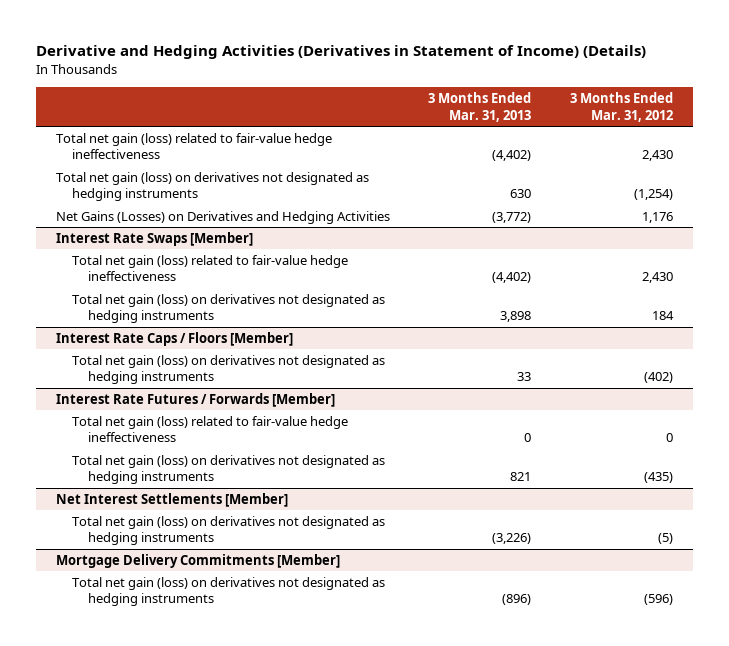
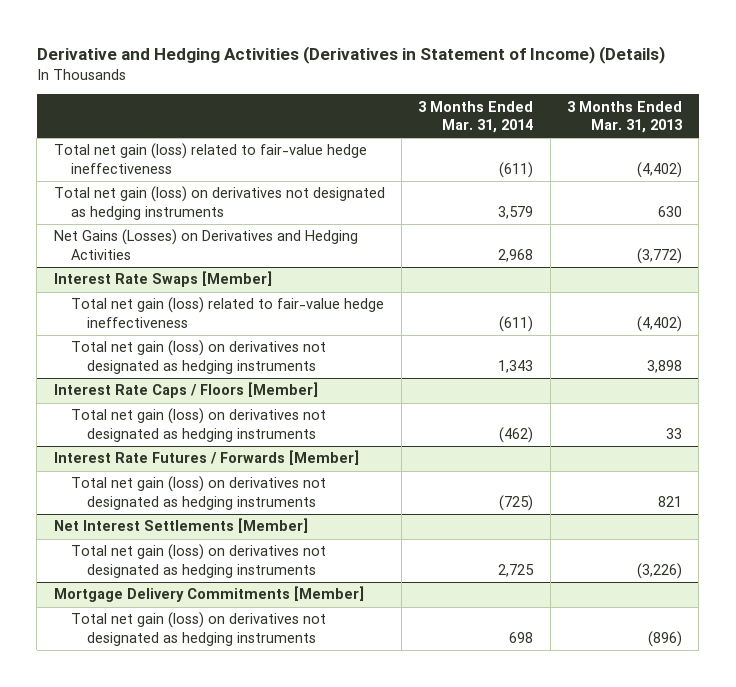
- | 3 Months Ended Mar. 31, 2013 | 3 Months Ended Mar. 31, 2012
+ | 3 Months Ended Mar. 31, 2014 | 3 Months Ended Mar. 31, 2013
@ Interest Rate Futures / Forwards [Member]
- Total net gain (loss) related to fair-value hedge ineffectiveness | 0 | 0

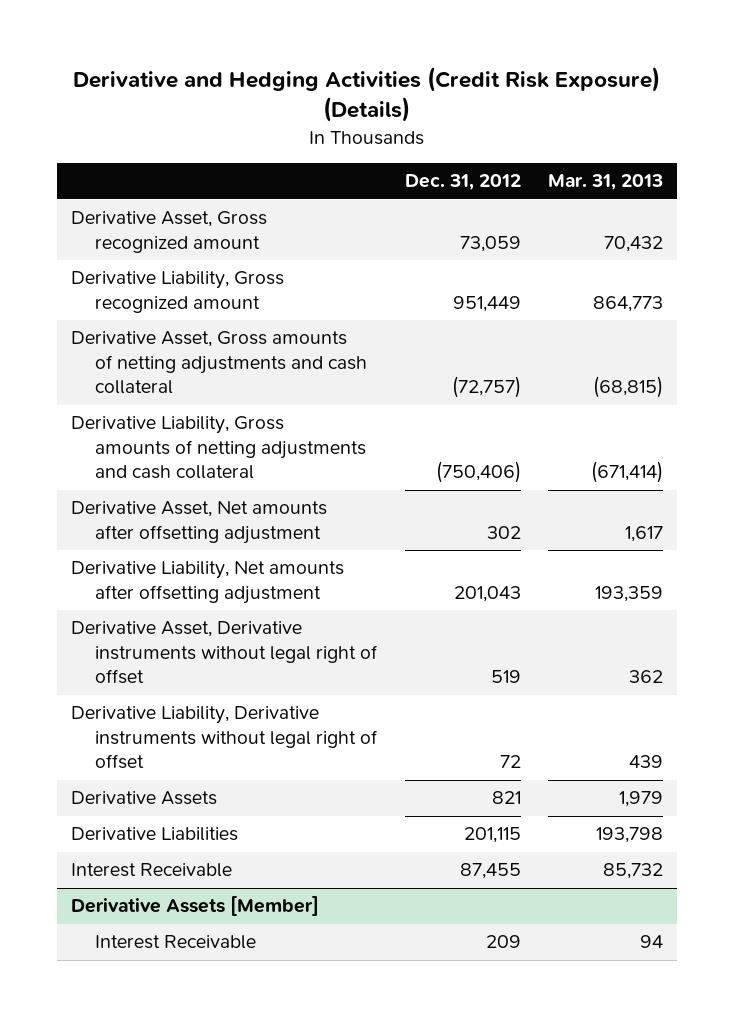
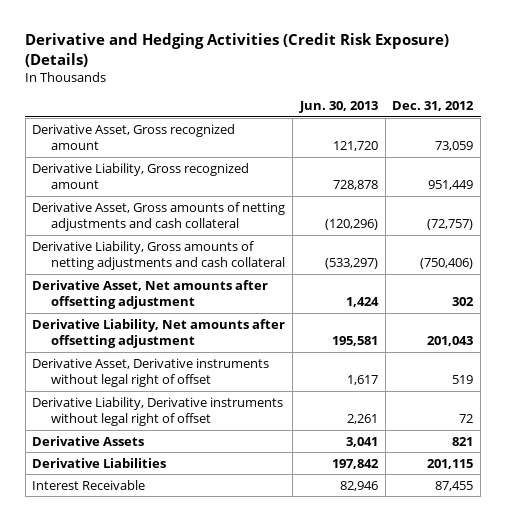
- | Dec. 31, 2012 | Mar. 31, 2013
+ | Jun. 30, 2013 | Dec. 31, 2012
- Derivative Assets [Member]
- Interest Receivable | 209 | 94

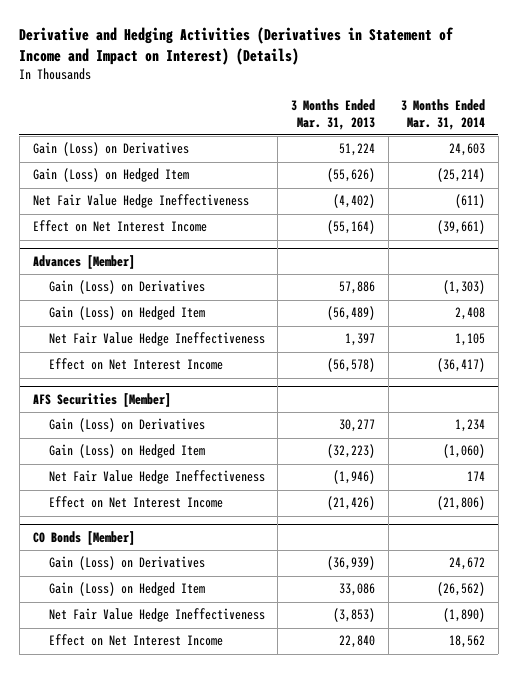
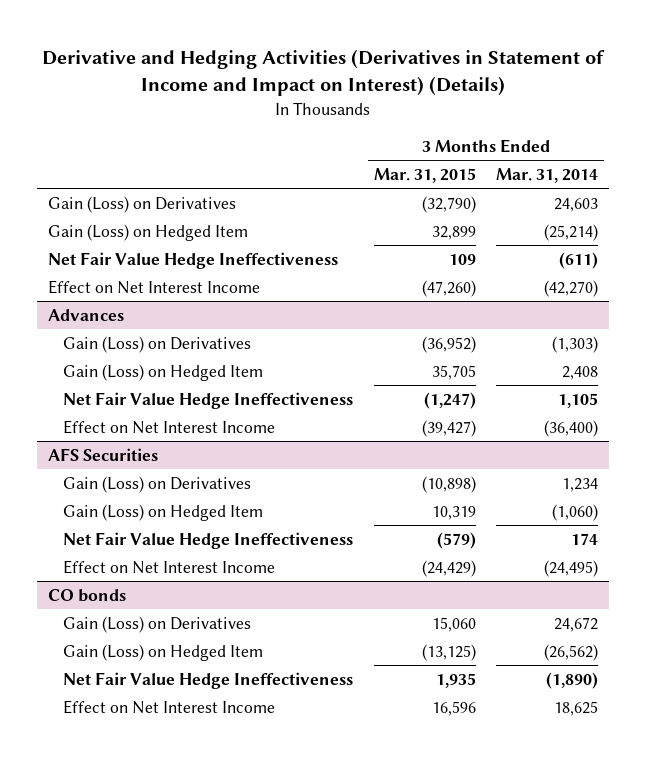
- | 3 Months Ended Mar. 31, 2013 | 3 Months Ended Mar. 31, 2014
+ | 3 Months Ended Mar. 31, 2015 | 3 Months Ended Mar. 31, 2014
- Effect on Net Interest Income | (55,164) | (39,661)
- Advances [Member]
+ Effect on Net Interest Income | (47,260) | (42,270)
+ Advances
- Effect on Net Interest Income | (56,578) | (36,417)
- AFS Securities [Member]
+ Effect on Net Interest Income | (39,427) | (36,400)
+ AFS Securities
- Effect on Net Interest Income | (21,426) | (21,806)
- CO Bonds [Member]
+ Effect on Net Interest Income | (24,429) | (24,495)
+ CO bonds
- Effect on Net Interest Income | 22,840 | 18,562
+ Effect on Net Interest Income | 16,596 | 18,625

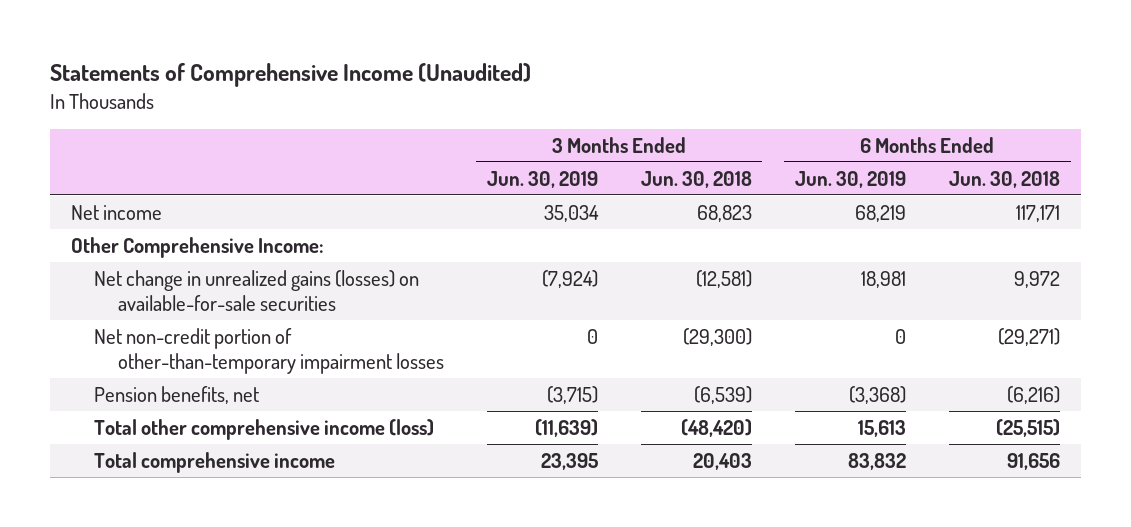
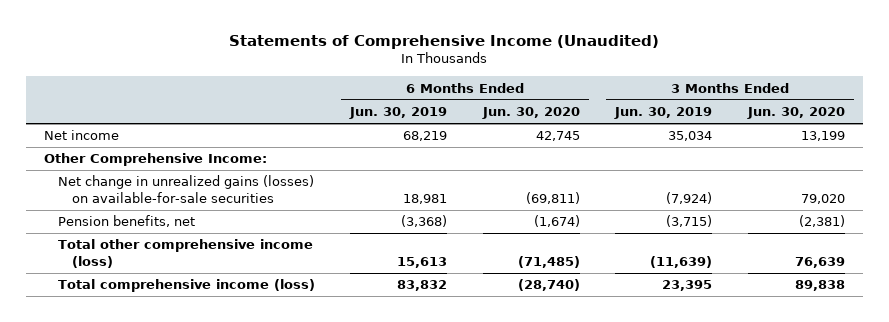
- | 3 Months Ended Jun. 30, 2019 | 3 Months Ended Jun. 30, 2018 | 6 Months Ended Jun. 30, 2019 | 6 Months Ended Jun. 30, 2018
+ | 6 Months Ended Jun. 30, 2019 | 6 Months Ended Jun. 30, 2020 | 3 Months Ended Jun. 30, 2019 | 3 Months Ended Jun. 30, 2020
- Net non-credit portion of other-than-temporary impairment losses | 0 | (29,300) | 0 | (29,271)
- Total comprehensive income | 23,395 | 20,403 | 83,832 | 91,656
+ Total comprehensive income (loss) | 83,832 | (28,740) | 23,395 | 89,838

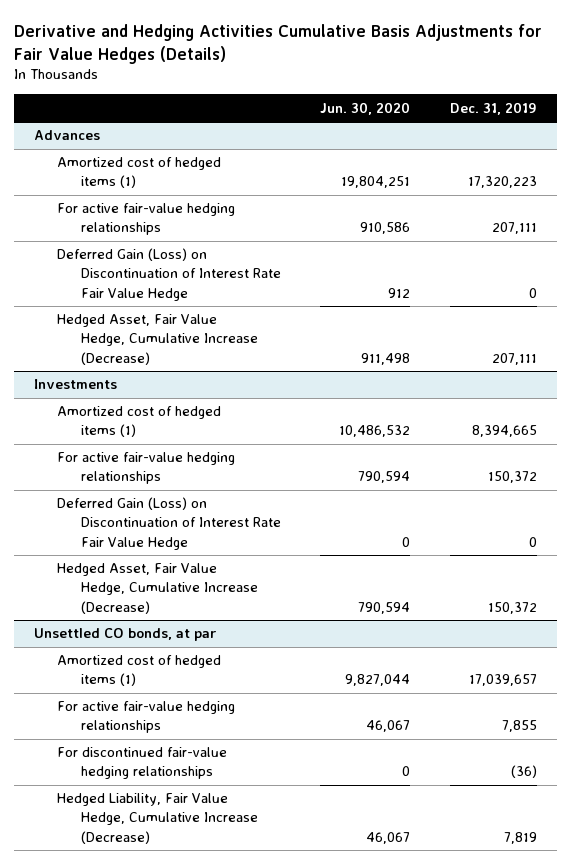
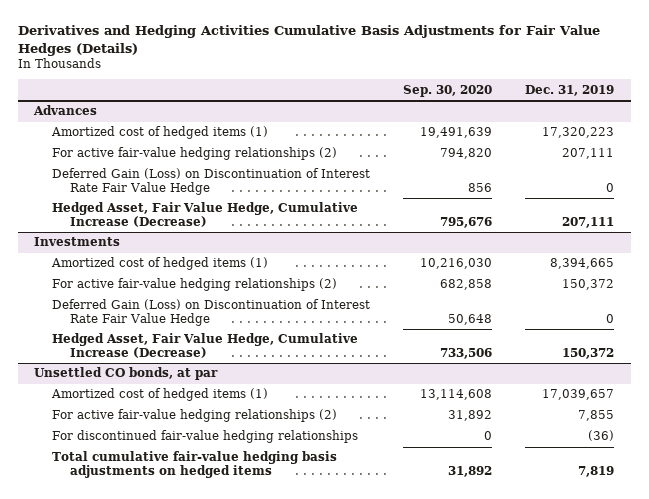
- Derivative and Hedging Activities Cumulative Basis Adjustments for Fair Value Hedges (Details)
+ Derivatives and Hedging Activities Cumulative Basis Adjustments for Fair Value Hedges (Details)
- | Jun. 30, 2020 | Dec. 31, 2019
+ | Sep. 30, 2020 | Dec. 31, 2019
@ Advances
- For active fair-value hedging relationships | 910,586 | 207,111
+ For active fair-value hedging relationships (2) | 794,820 | 207,111
@ Investments
- For active fair-value hedging relationships | 790,594 | 150,372
+ For active fair-value hedging relationships (2) | 682,858 | 150,372
@ Unsettled CO bonds, at par
- For active fair-value hedging relationships | 46,067 | 7,855
+ For active fair-value hedging relationships (2) | 31,892 | 7,855
- Hedged Liability, Fair Value Hedge, Cumulative Increase (Decrease) | 46,067 | 7,819
+ Total cumulative fair-value hedging basis adjustments on hedged items | 31,892 | 7,819

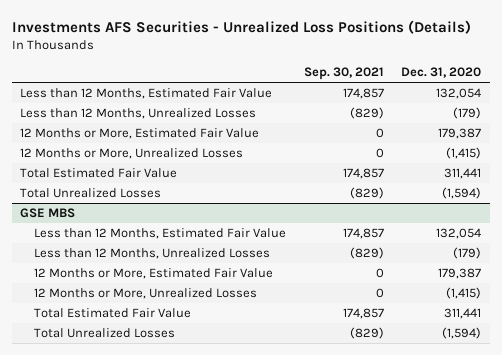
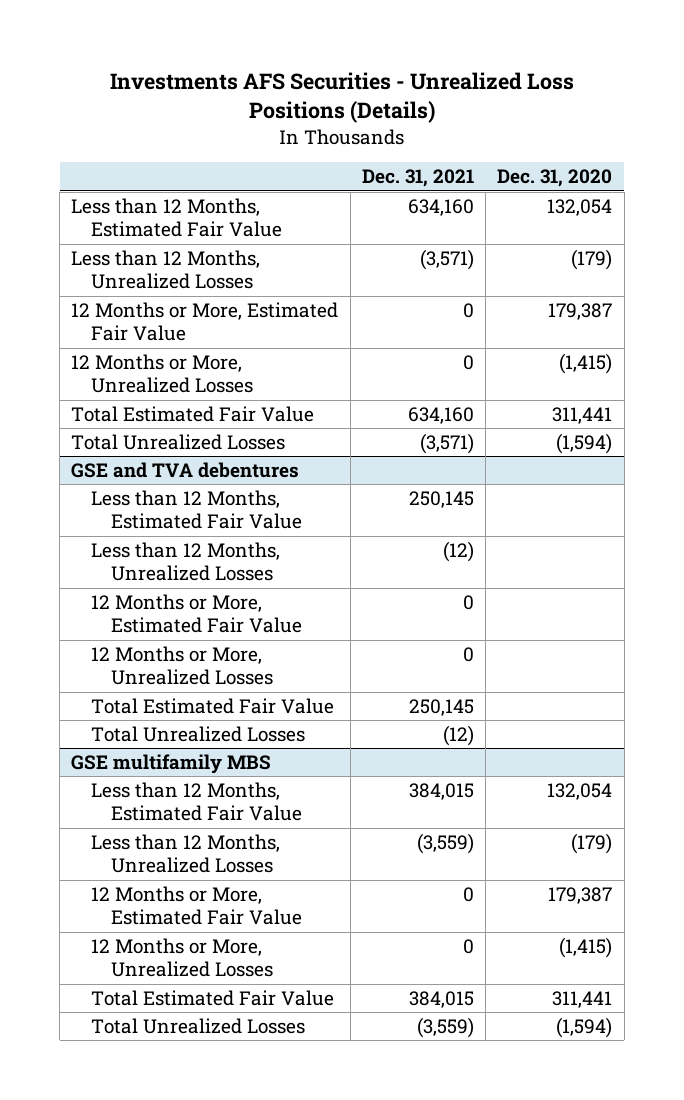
- | Sep. 30, 2021 | Dec. 31, 2020
+ | Dec. 31, 2021 | Dec. 31, 2020
- GSE MBS
+ GSE and TVA debentures
+ Less than 12 Months, Estimated Fair Value | 250,145 |
+ Less than 12 Months, Unrealized Losses | (12) |
+ 12 Months or More, Estimated Fair Value | 0 |
+ 12 Months or More, Unrealized Losses | 0 |
+ Total Estimated Fair Value | 250,145 |
+ Total Unrealized Losses | (12) |
+ GSE multifamily MBS

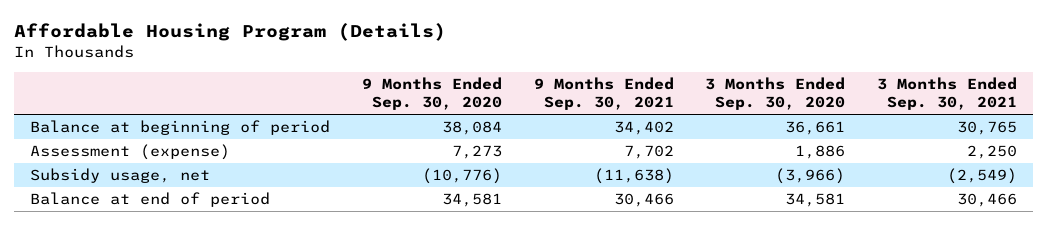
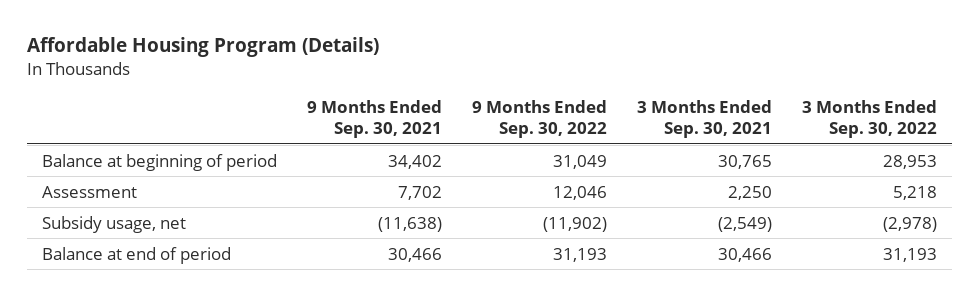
- | 9 Months Ended Sep. 30, 2020 | 9 Months Ended Sep. 30, 2021 | 3 Months Ended Sep. 30, 2020 | 3 Months Ended Sep. 30, 2021
+ | 9 Months Ended Sep. 30, 2021 | 9 Months Ended Sep. 30, 2022 | 3 Months Ended Sep. 30, 2021 | 3 Months Ended Sep. 30, 2022
- Assessment (expense) | 7,273 | 7,702 | 1,886 | 2,250
+ Assessment | 7,702 | 12,046 | 2,250 | 5,218

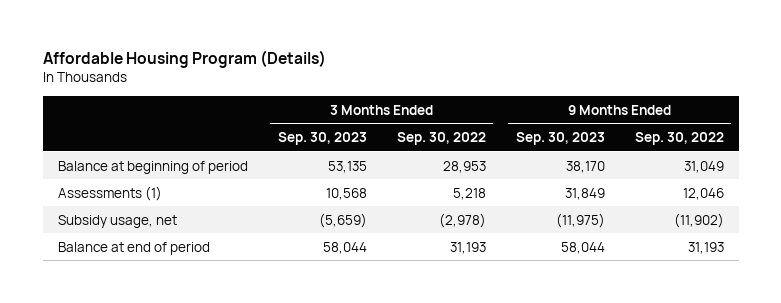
- | 9 Months Ended Sep. 30, 2021 | 9 Months Ended Sep. 30, 2022 | 3 Months Ended Sep. 30, 2021 | 3 Months Ended Sep. 30, 2022
+ | 3 Months Ended Sep. 30, 2023 | 3 Months Ended Sep. 30, 2022 | 9 Months Ended Sep. 30, 2023 | 9 Months Ended Sep. 30, 2022
- Assessment | 7,702 | 12,046 | 2,250 | 5,218
+ Assessments (1) | 10,568 | 5,218 | 31,849 | 12,046

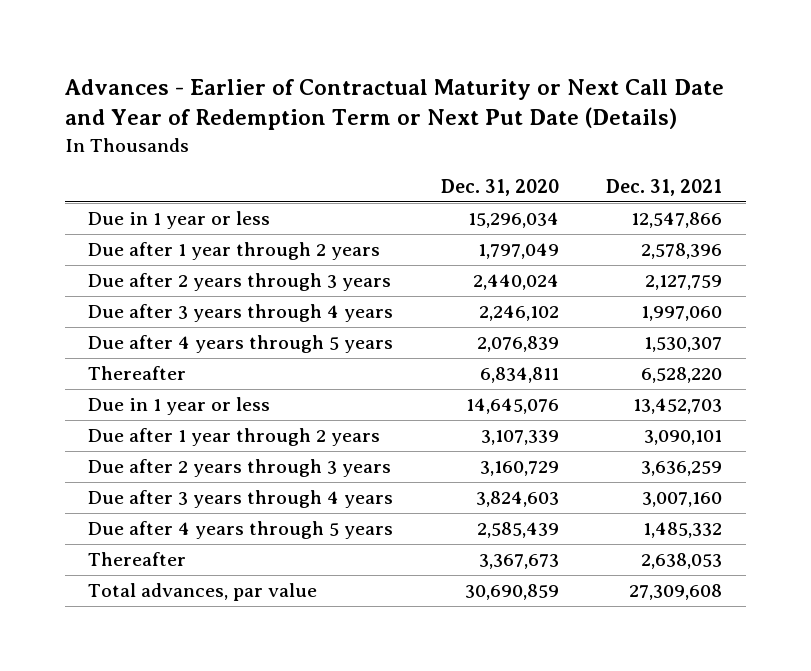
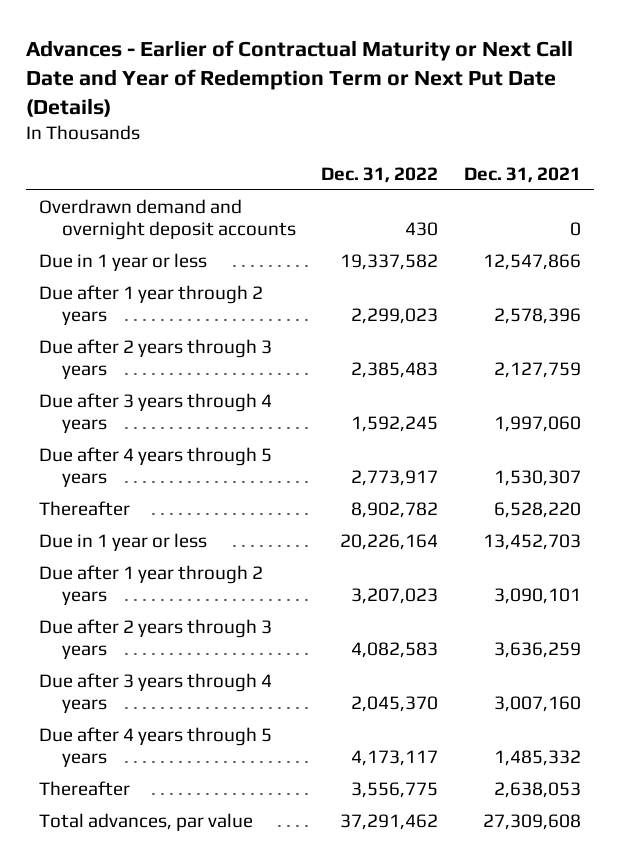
- | Dec. 31, 2020 | Dec. 31, 2021
+ | Dec. 31, 2022 | Dec. 31, 2021
+ Overdrawn demand and overnight deposit accounts | 430 | 0

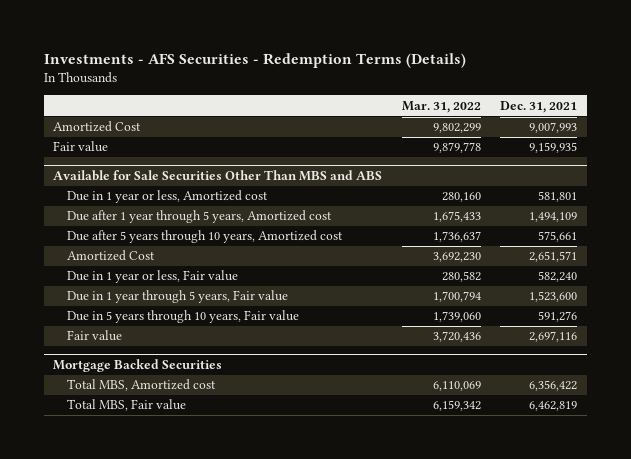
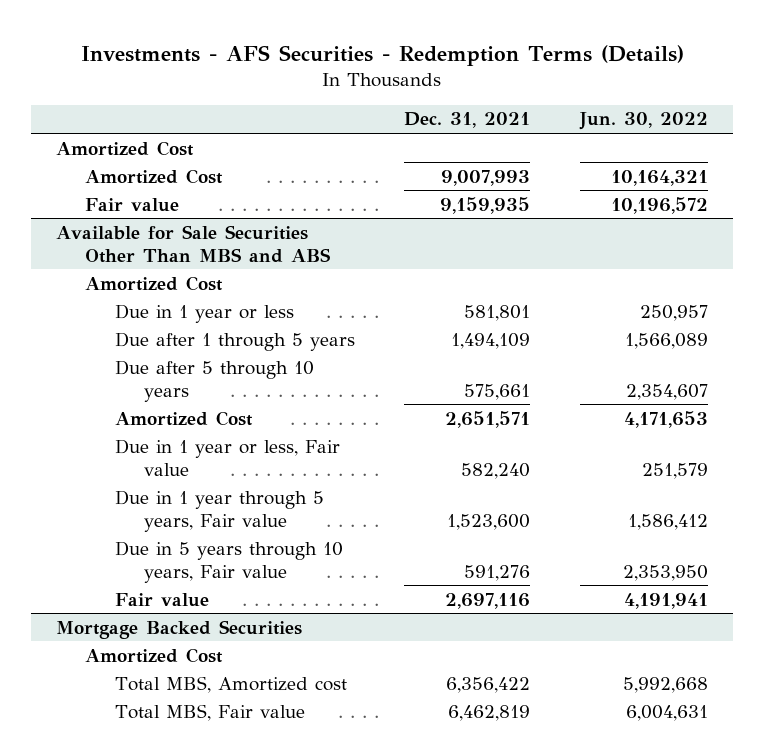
- | Mar. 31, 2022 | Dec. 31, 2021
+ | Dec. 31, 2021 | Jun. 30, 2022
+ Amortized Cost
@ Available for Sale Securities Other Than MBS and ABS
- Due in 1 year or less, Amortized cost | 280,160 | 581,801
- Due after 1 year through 5 years, Amortized cost | 1,675,433 | 1,494,109
- Due after 5 years through 10 years, Amortized cost | 1,736,637 | 575,661
+ Amortized Cost
+ Due in 1 year or less | 581,801 | 250,957
+ Due after 1 through 5 years | 1,494,109 | 1,566,089
+ Due after 5 through 10 years | 575,661 | 2,354,607
@ Mortgage Backed Securities
+ Amortized Cost

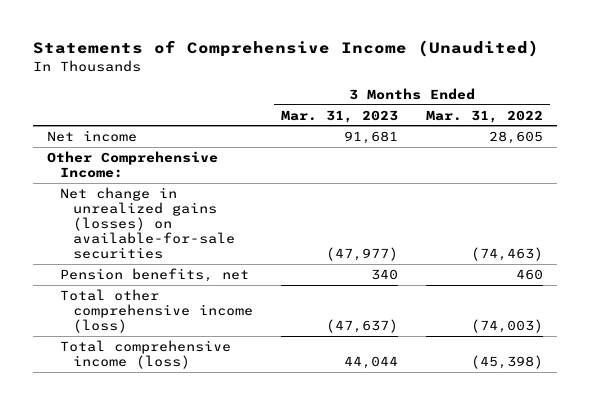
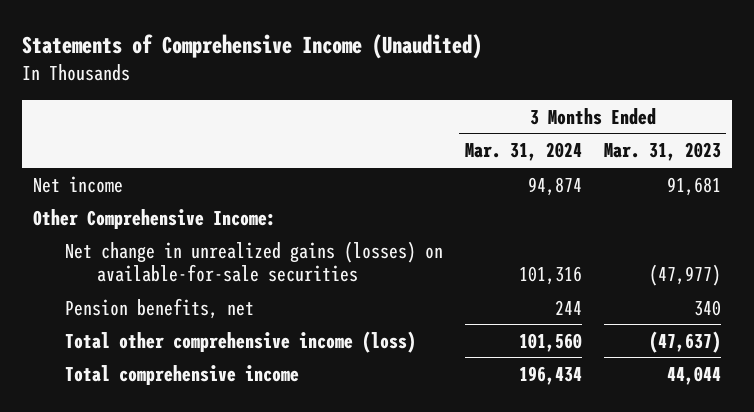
- | 3 Months Ended Mar. 31, 2023 | 3 Months Ended Mar. 31, 2022
+ | 3 Months Ended Mar. 31, 2024 | 3 Months Ended Mar. 31, 2023
- Total comprehensive income (loss) | 44,044 | (45,398)
+ Total comprehensive income | 196,434 | 44,044

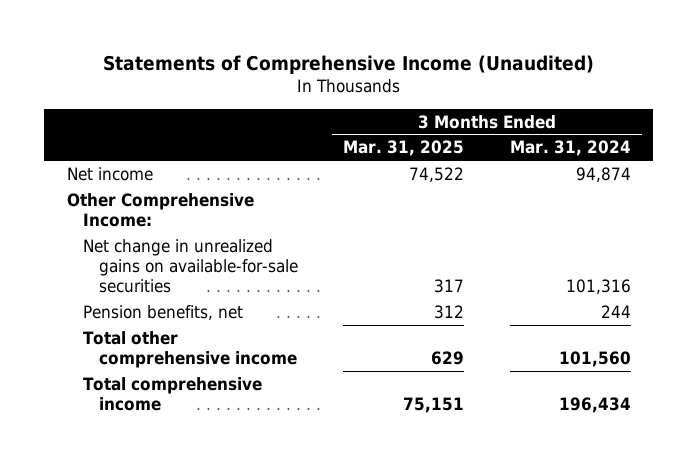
- | 3 Months Ended Mar. 31, 2024 | 3 Months Ended Mar. 31, 2023
+ | 3 Months Ended Mar. 31, 2025 | 3 Months Ended Mar. 31, 2024
- Net change in unrealized gains (losses) on available-for-sale securities | 101,316 | (47,977)
+ Net change in unrealized gains on available-for-sale securities | 317 | 101,316
- Total other comprehensive income (loss) | 101,560 | (47,637)
+ Total other comprehensive income | 629 | 101,560

